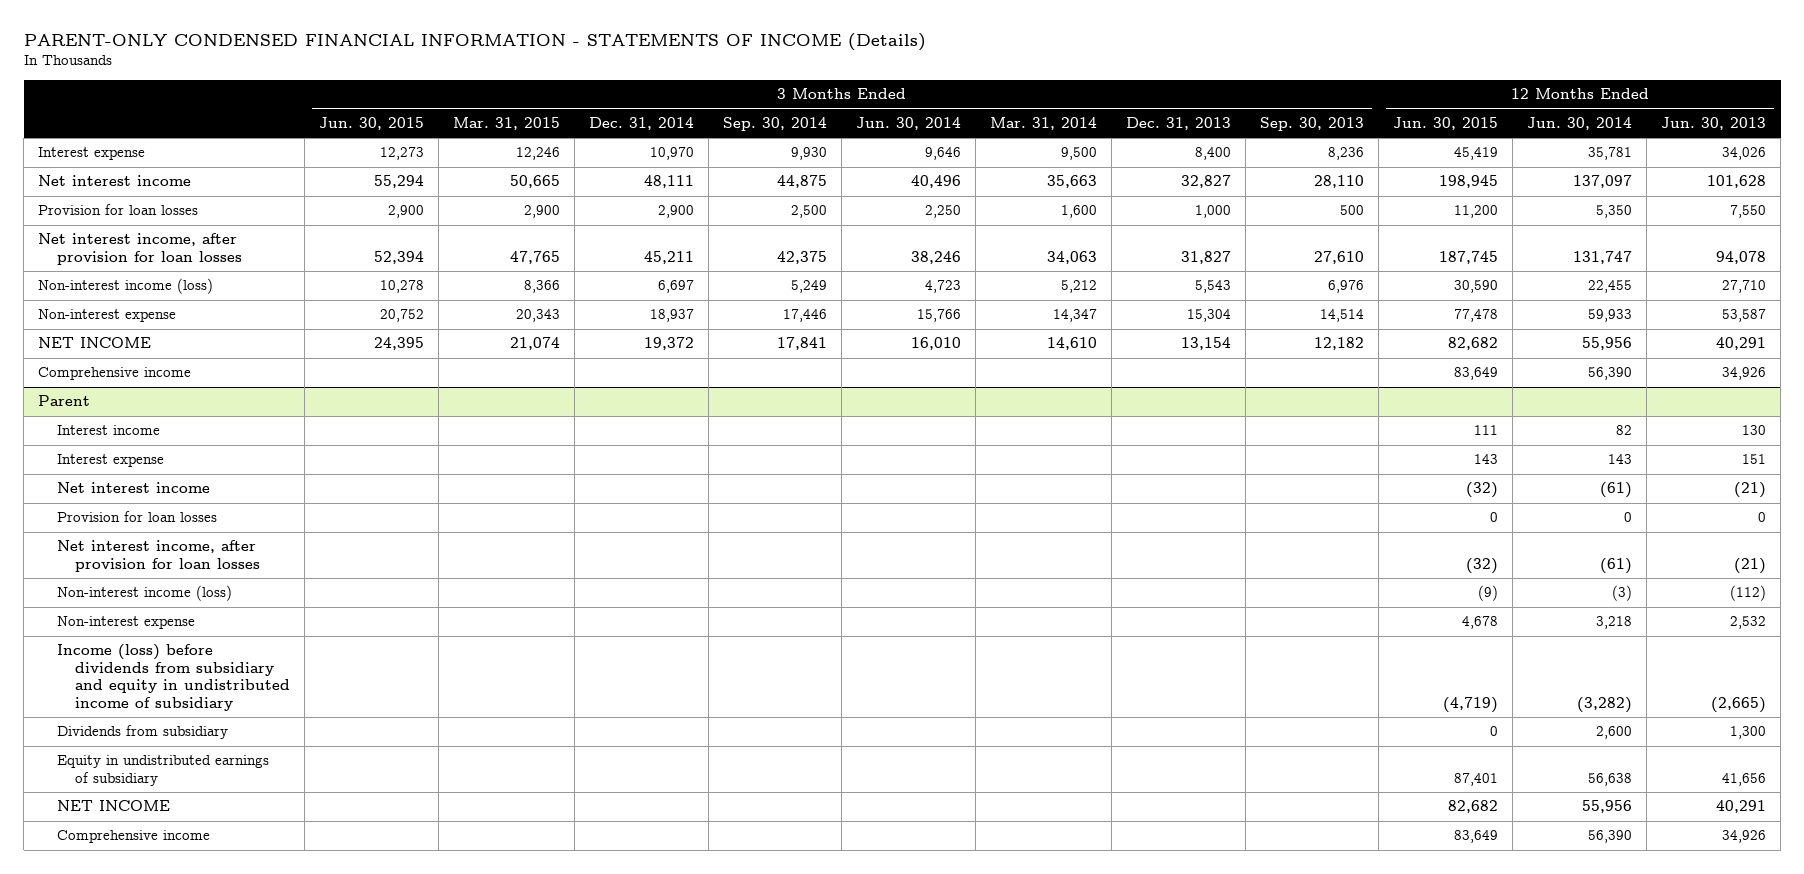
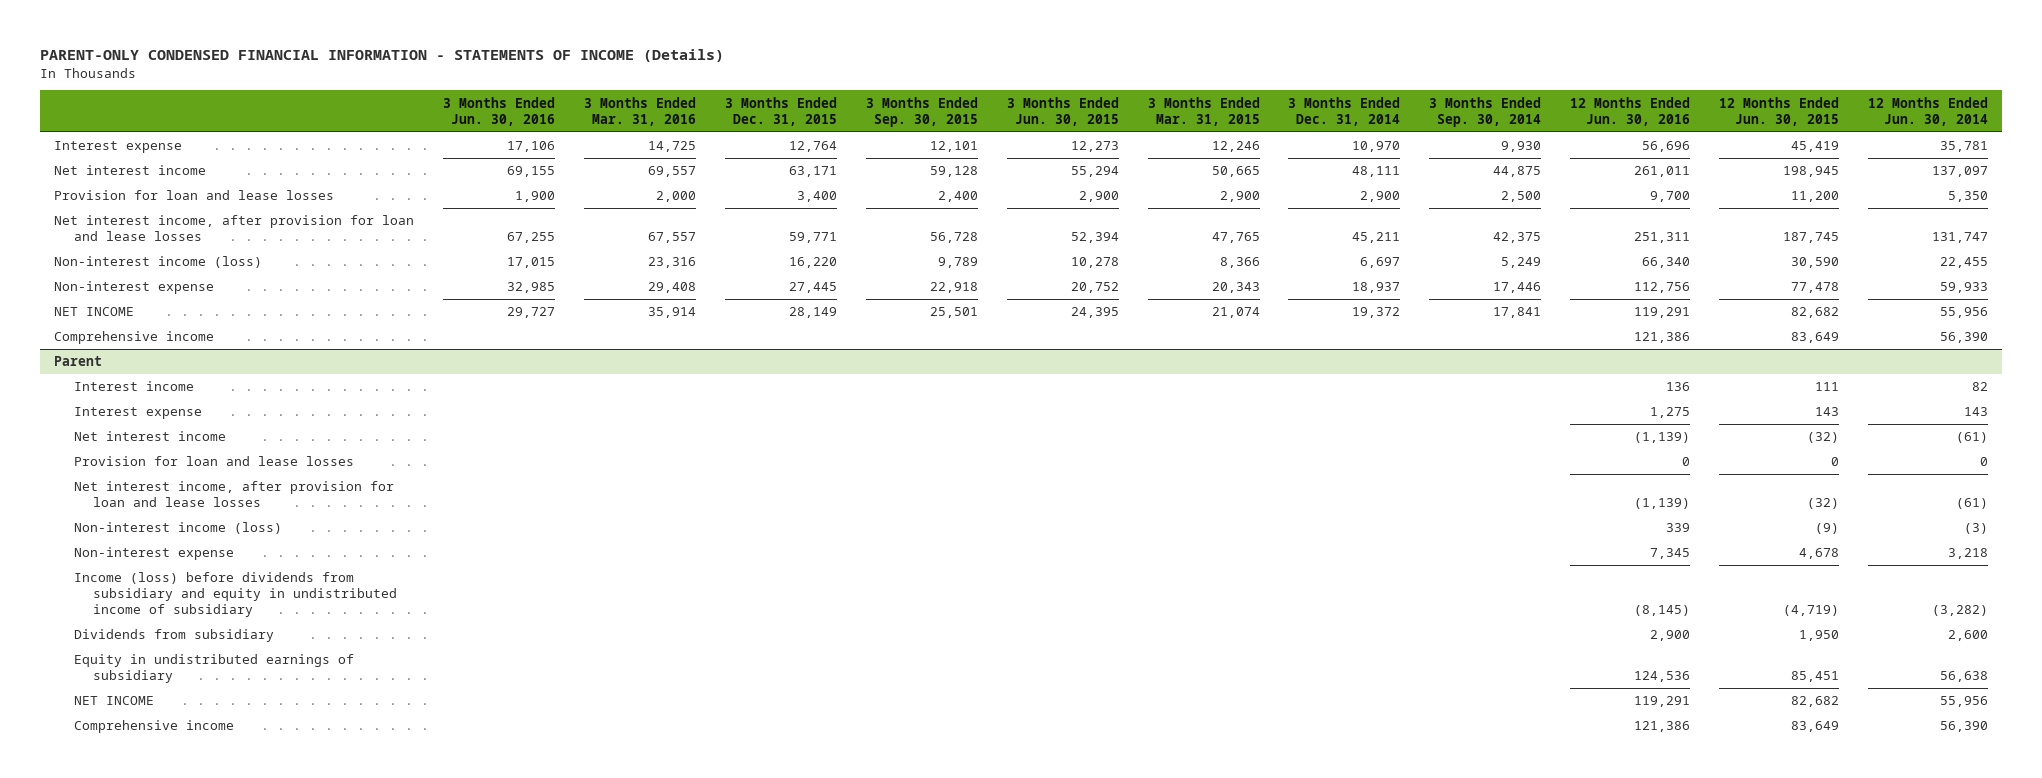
- | 3 Months Ended Jun. 30, 2015 | 3 Months Ended Mar. 31, 2015 | 3 Months Ended Dec. 31, 2014 | 3 Months Ended Sep. 30, 2014 | 3 Months Ended Jun. 30, 2014 | 3 Months Ended Mar. 31, 2014 | 3 Months Ended Dec. 31, 2013 | 3 Months Ended Sep. 30, 2013 | 12 Months Ended Jun. 30, 2015 | 12 Months Ended Jun. 30, 2014 | 12 Months Ended Jun. 30, 2013
+ | 3 Months Ended Jun. 30, 2016 | 3 Months Ended Mar. 31, 2016 | 3 Months Ended Dec. 31, 2015 | 3 Months Ended Sep. 30, 2015 | 3 Months Ended Jun. 30, 2015 | 3 Months Ended Mar. 31, 2015 | 3 Months Ended Dec. 31, 2014 | 3 Months Ended Sep. 30, 2014 | 12 Months Ended Jun. 30, 2016 | 12 Months Ended Jun. 30, 2015 | 12 Months Ended Jun. 30, 2014
- Provision for loan losses | 2,900 | 2,900 | 2,900 | 2,500 | 2,250 | 1,600 | 1,000 | 500 | 11,200 | 5,350 | 7,550
- Net interest income, after provision for loan losses | 52,394 | 47,765 | 45,211 | 42,375 | 38,246 | 34,063 | 31,827 | 27,610 | 187,745 | 131,747 | 94,078
+ Provision for loan and lease losses | 1,900 | 2,000 | 3,400 | 2,400 | 2,900 | 2,900 | 2,900 | 2,500 | 9,700 | 11,200 | 5,350
+ Net interest income, after provision for loan and lease losses | 67,255 | 67,557 | 59,771 | 56,728 | 52,394 | 47,765 | 45,211 | 42,375 | 251,311 | 187,745 | 131,747
@ Parent
- Provision for loan losses | | | | | | | | | 0 | 0 | 0
- Net interest income, after provision for loan losses | | | | | | | | | (32) | (61) | (21)
+ Provision for loan and lease losses | | | | | | | | | 0 | 0 | 0
+ Net interest income, after provision for loan and lease losses | | | | | | | | | (1,139) | (32) | (61)
- Dividends from subsidiary | | | | | | | | | 0 | 2,600 | 1,300
- Equity in undistributed earnings of subsidiary | | | | | | | | | 87,401 | 56,638 | 41,656
+ Dividends from subsidiary | | | | | | | | | 2,900 | 1,950 | 2,600
+ Equity in undistributed earnings of subsidiary | | | | | | | | | 124,536 | 85,451 | 56,638

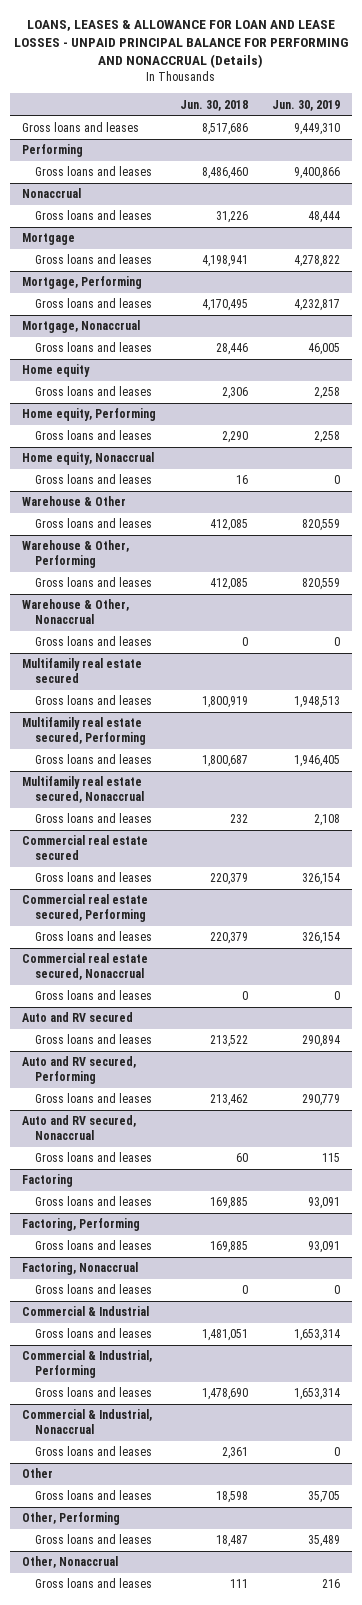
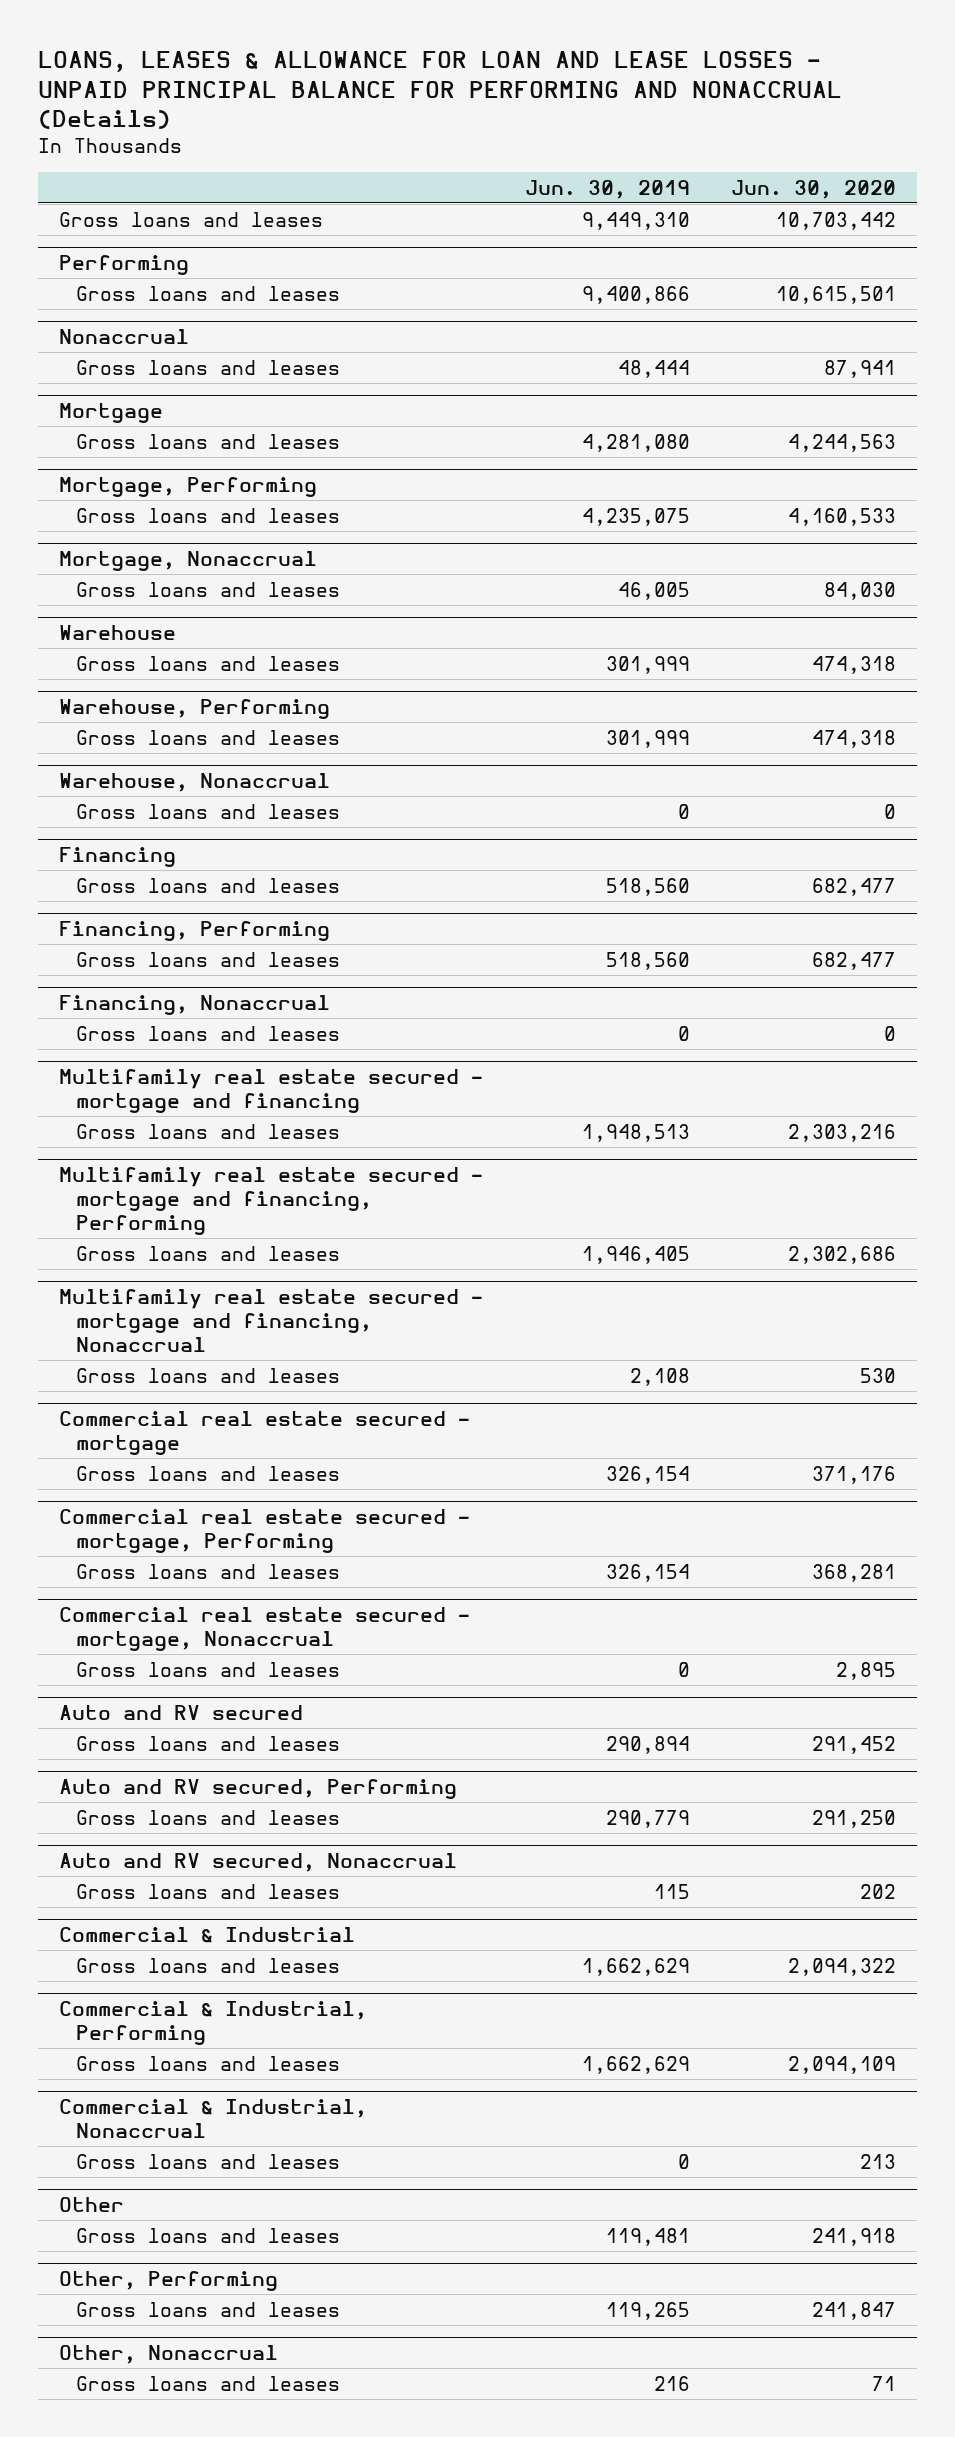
- | Jun. 30, 2018 | Jun. 30, 2019
+ | Jun. 30, 2019 | Jun. 30, 2020
@ Mortgage
- Gross loans and leases | 4,198,941 | 4,278,822
+ Gross loans and leases | 4,281,080 | 4,244,563
@ Mortgage, Performing
- Gross loans and leases | 4,170,495 | 4,232,817
+ Gross loans and leases | 4,235,075 | 4,160,533
- Home equity
- Gross loans and leases | 2,306 | 2,258
- Home equity, Performing
- Gross loans and leases | 2,290 | 2,258
- Home equity, Nonaccrual
+ Warehouse
+ Gross loans and leases | 301,999 | 474,318
+ Warehouse, Performing
+ Gross loans and leases | 301,999 | 474,318
+ Warehouse, Nonaccrual
- Warehouse & Other
- Gross loans and leases | 412,085 | 820,559
- Warehouse & Other, Performing
- Gross loans and leases | 412,085 | 820,559
- Warehouse & Other, Nonaccrual
+ Financing
+ Gross loans and leases | 518,560 | 682,477
+ Financing, Performing
+ Gross loans and leases | 518,560 | 682,477
+ Financing, Nonaccrual
- Multifamily real estate secured
+ Multifamily real estate secured - mortgage and financing
- Multifamily real estate secured, Performing
+ Multifamily real estate secured - mortgage and financing, Performing
- Multifamily real estate secured, Nonaccrual
+ Multifamily real estate secured - mortgage and financing, Nonaccrual
- Commercial real estate secured
+ Commercial real estate secured - mortgage
- Commercial real estate secured, Performing
+ Commercial real estate secured - mortgage, Performing
- Commercial real estate secured, Nonaccrual
+ Commercial real estate secured - mortgage, Nonaccrual
- Factoring
- Gross loans and leases | 169,885 | 93,091
- Factoring, Performing
- Gross loans and leases | 169,885 | 93,091
- Factoring, Nonaccrual
- Gross loans and leases | 0 | 0
@ Commercial & Industrial
- Gross loans and leases | 1,481,051 | 1,653,314
+ Gross loans and leases | 1,662,629 | 2,094,322
@ Commercial & Industrial, Performing
- Gross loans and leases | 1,478,690 | 1,653,314
+ Gross loans and leases | 1,662,629 | 2,094,109
@ Other
- Gross loans and leases | 18,598 | 35,705
+ Gross loans and leases | 119,481 | 241,918
@ Other, Performing
- Gross loans and leases | 18,487 | 35,489
+ Gross loans and leases | 119,265 | 241,847

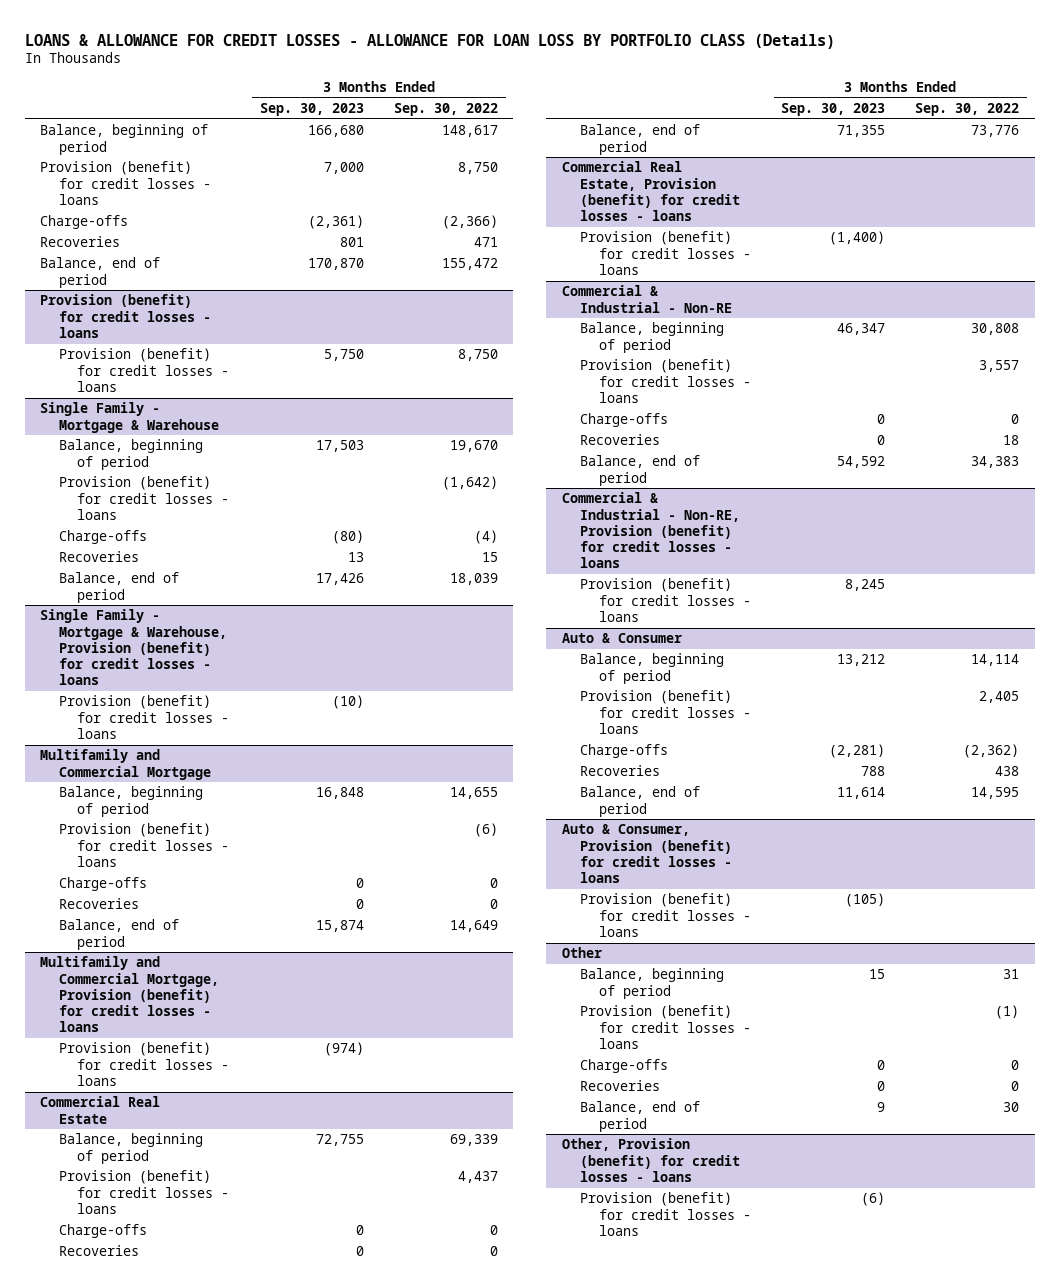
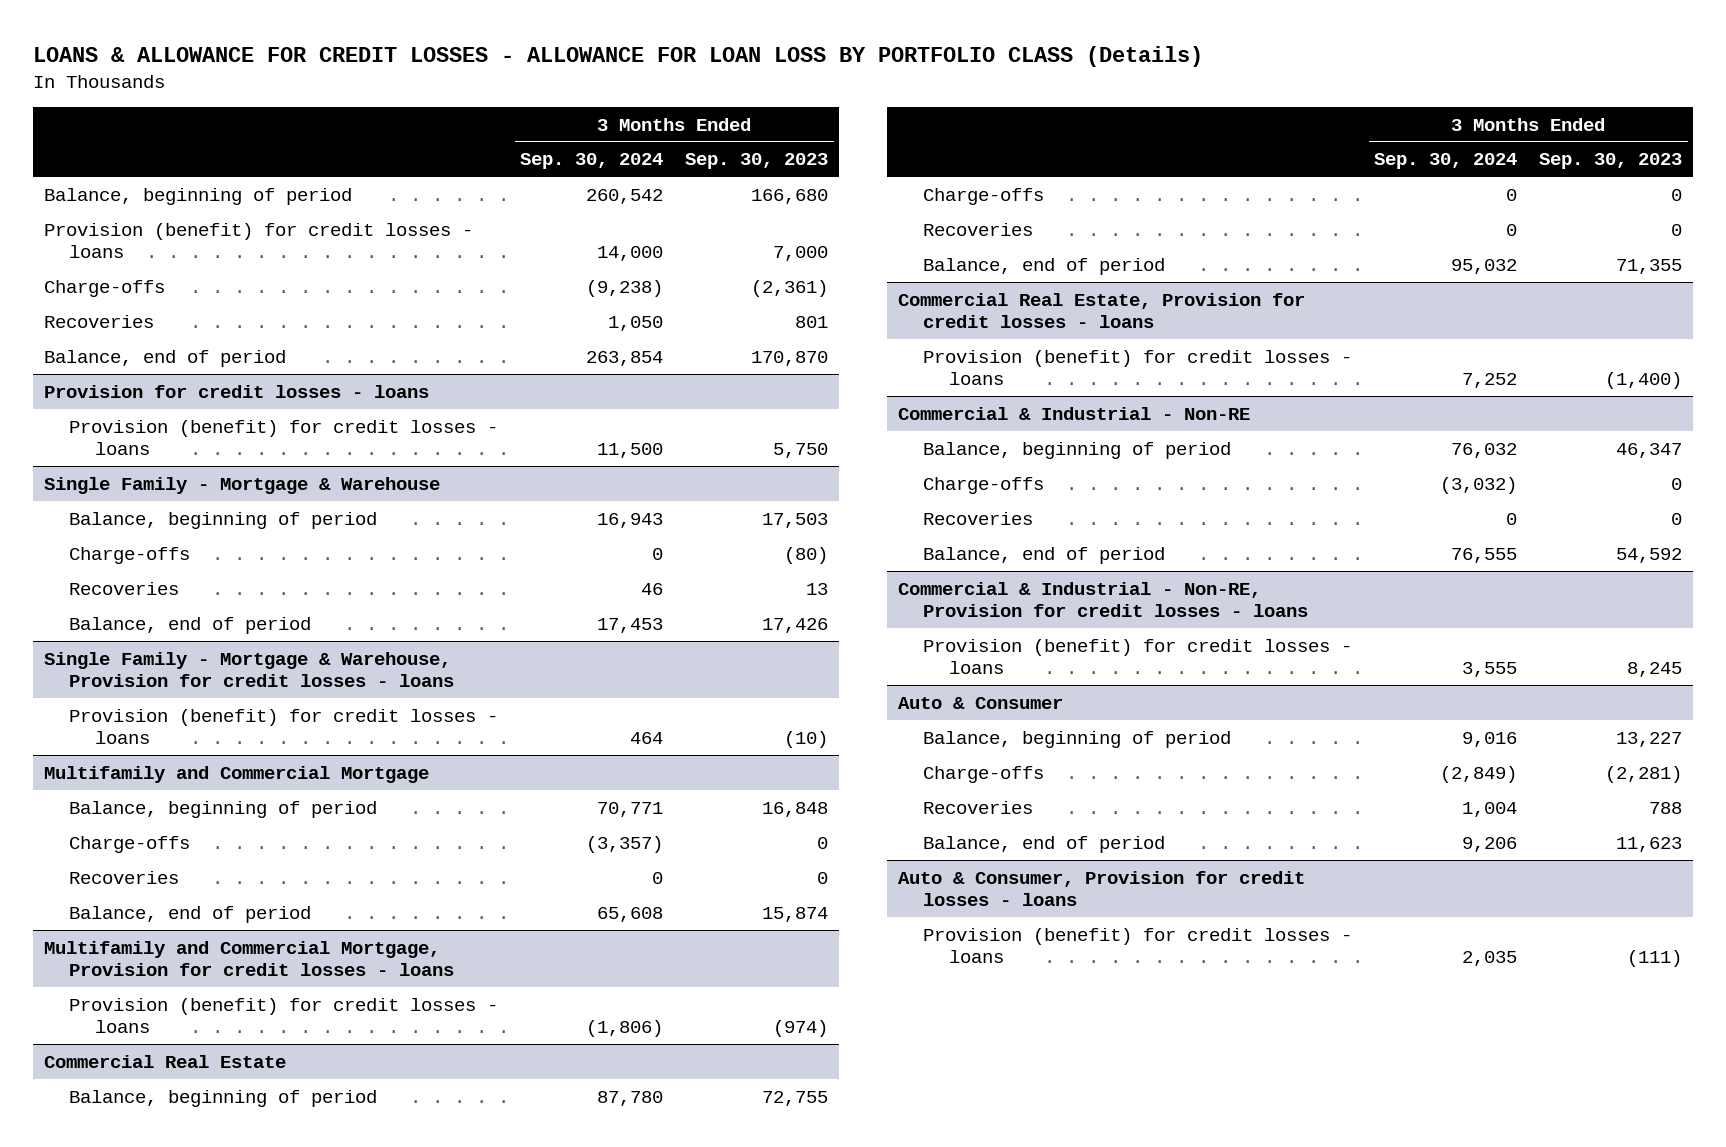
- | 3 Months Ended Sep. 30, 2023 | 3 Months Ended Sep. 30, 2022
+ | 3 Months Ended Sep. 30, 2024 | 3 Months Ended Sep. 30, 2023
- Provision (benefit) for credit losses - loans
+ Provision for credit losses - loans
@ Single Family - Mortgage & Warehouse
- Provision (benefit) for credit losses - loans | | (1,642)
- Single Family - Mortgage & Warehouse, Provision (benefit) for credit losses - loans
+ Single Family - Mortgage & Warehouse, Provision for credit losses - loans
@ Multifamily and Commercial Mortgage
- Provision (benefit) for credit losses - loans | | (6)
- Multifamily and Commercial Mortgage, Provision (benefit) for credit losses - loans
+ Multifamily and Commercial Mortgage, Provision for credit losses - loans
@ Commercial Real Estate
- Provision (benefit) for credit losses - loans | | 4,437
- Commercial Real Estate, Provision (benefit) for credit losses - loans
+ Commercial Real Estate, Provision for credit losses - loans
@ Commercial & Industrial - Non-RE
- Provision (benefit) for credit losses - loans | | 3,557
- Commercial & Industrial - Non-RE, Provision (benefit) for credit losses - loans
+ Commercial & Industrial - Non-RE, Provision for credit losses - loans
@ Auto & Consumer
- Balance, beginning of period | 13,212 | 14,114
- Provision (benefit) for credit losses - loans | | 2,405
+ Balance, beginning of period | 9,016 | 13,227
- Balance, end of period | 11,614 | 14,595
- Auto & Consumer, Provision (benefit) for credit losses - loans
- Provision (benefit) for credit losses - loans | (105) |
- Other
- Balance, beginning of period | 15 | 31
- Provision (benefit) for credit losses - loans | | (1)
- Charge-offs | 0 | 0
- Recoveries | 0 | 0
- Balance, end of period | 9 | 30
- Other, Provision (benefit) for credit losses - loans
- Provision (benefit) for credit losses - loans | (6) |
@ Auto & Consumer
+ Balance, end of period | 9,206 | 11,623
+ Auto & Consumer, Provision for credit losses - loans
+ Provision (benefit) for credit losses - loans | 2,035 | (111)

